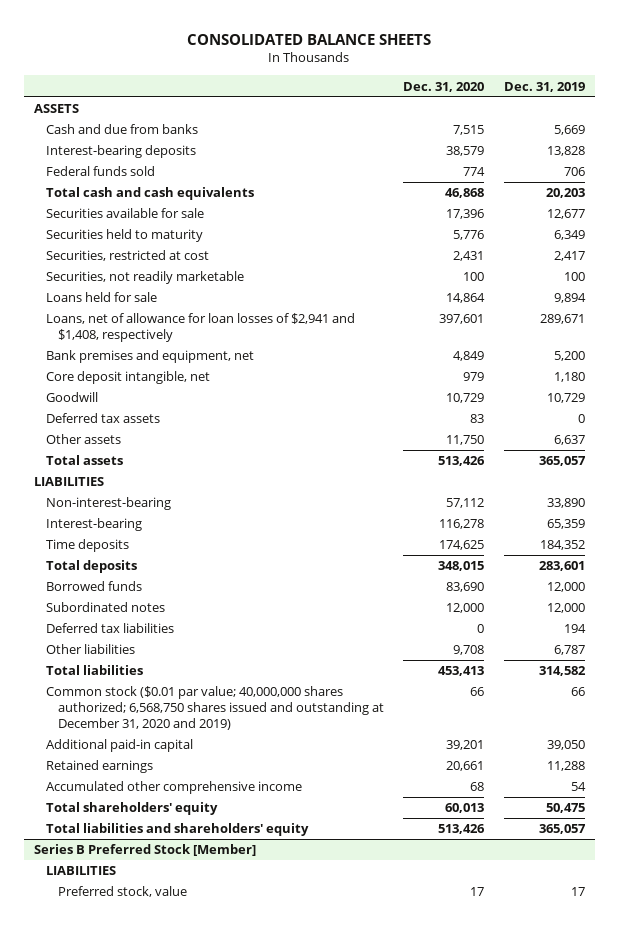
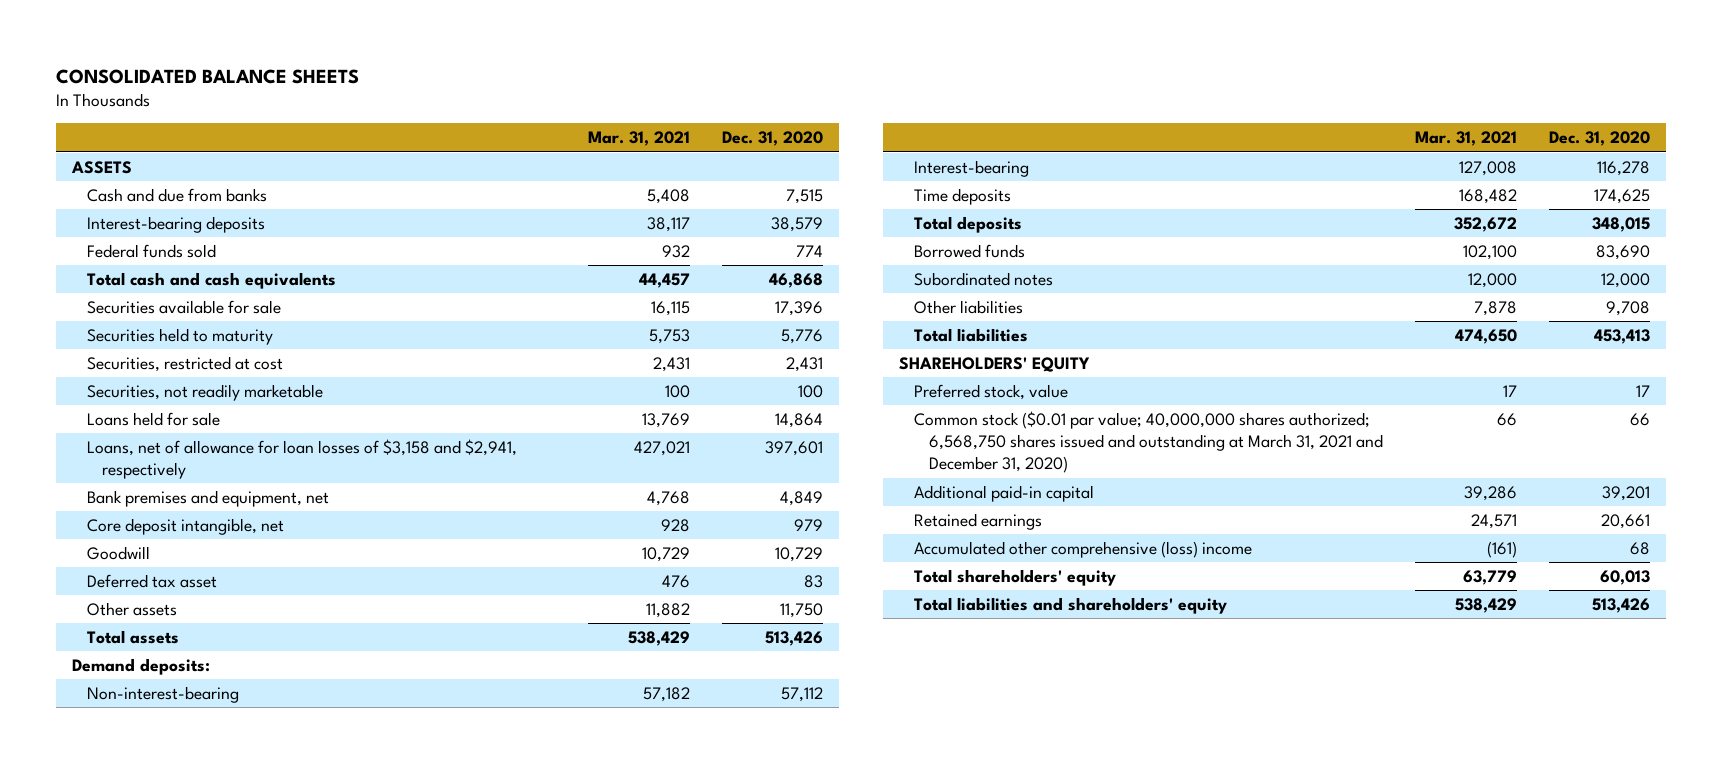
- | Dec. 31, 2020 | Dec. 31, 2019
+ | Mar. 31, 2021 | Dec. 31, 2020
- Loans, net of allowance for loan losses of $2,941 and $1,408, respectively | 397,601 | 289,671
+ Loans, net of allowance for loan losses of $3,158 and $2,941, respectively | 427,021 | 397,601
- Deferred tax assets | 83 | 0
+ Deferred tax asset | 476 | 83
- LIABILITIES
+ Demand deposits:
- Deferred tax liabilities | 0 | 194
- Common stock ($0.01 par value; 40,000,000 shares authorized; 6,568,750 shares issued and outstanding at December 31, 2020 and 2019) | 66 | 66
+ SHAREHOLDERS' EQUITY
+ Preferred stock, value | 17 | 17
+ Common stock ($0.01 par value; 40,000,000 shares authorized; 6,568,750 shares issued and outstanding at March 31, 2021 and December 31, 2020) | 66 | 66
- Accumulated other comprehensive income | 68 | 54
+ Accumulated other comprehensive (loss) income | (161) | 68
- Series B Preferred Stock [Member]
- LIABILITIES
- Preferred stock, value | 17 | 17

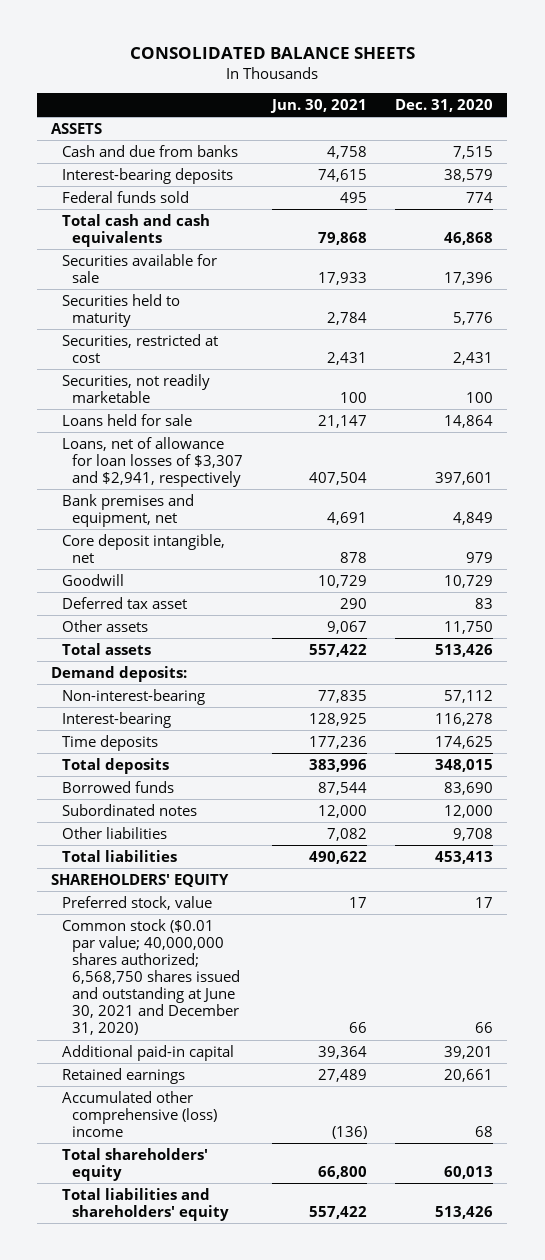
- | Mar. 31, 2021 | Dec. 31, 2020
+ | Jun. 30, 2021 | Dec. 31, 2020
- Loans, net of allowance for loan losses of $3,158 and $2,941, respectively | 427,021 | 397,601
+ Loans, net of allowance for loan losses of $3,307 and $2,941, respectively | 407,504 | 397,601
- Common stock ($0.01 par value; 40,000,000 shares authorized; 6,568,750 shares issued and outstanding at March 31, 2021 and December 31, 2020) | 66 | 66
+ Common stock ($0.01 par value; 40,000,000 shares authorized; 6,568,750 shares issued and outstanding at June 30, 2021 and December 31, 2020) | 66 | 66

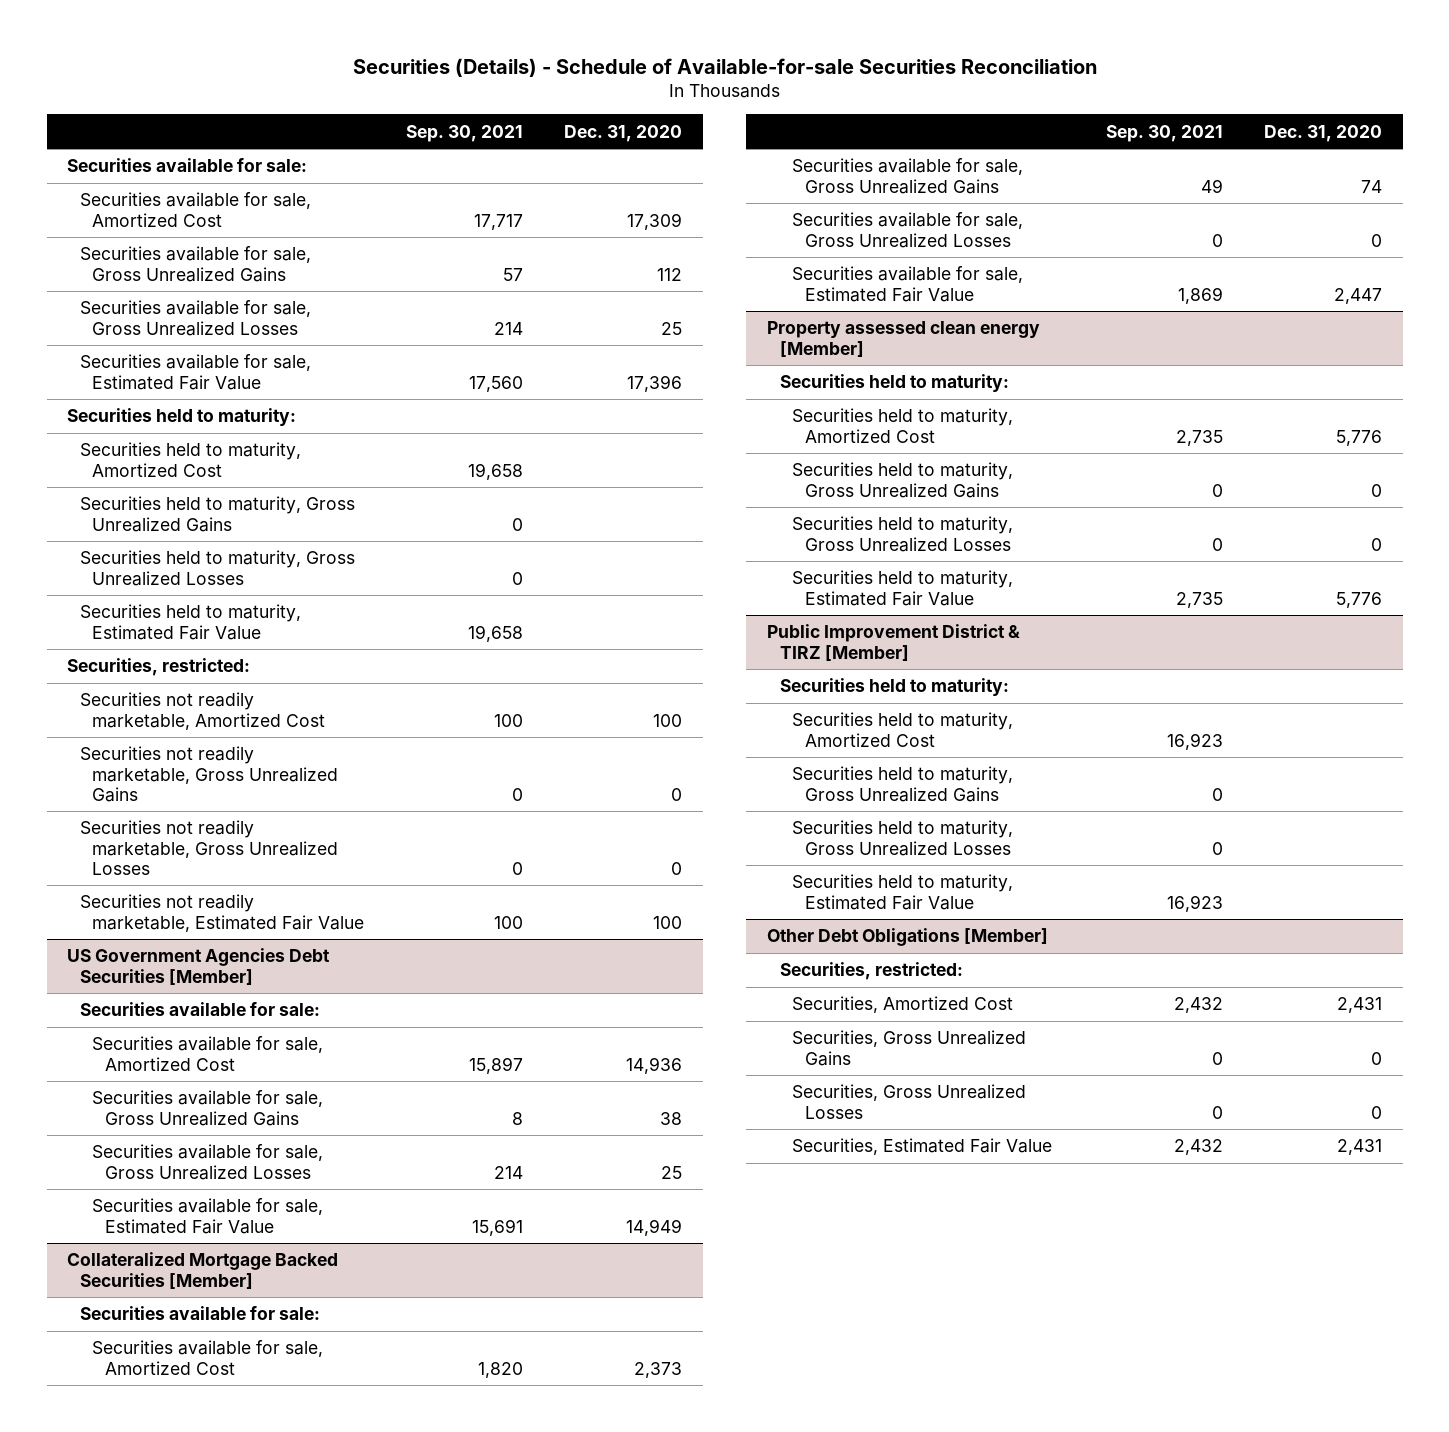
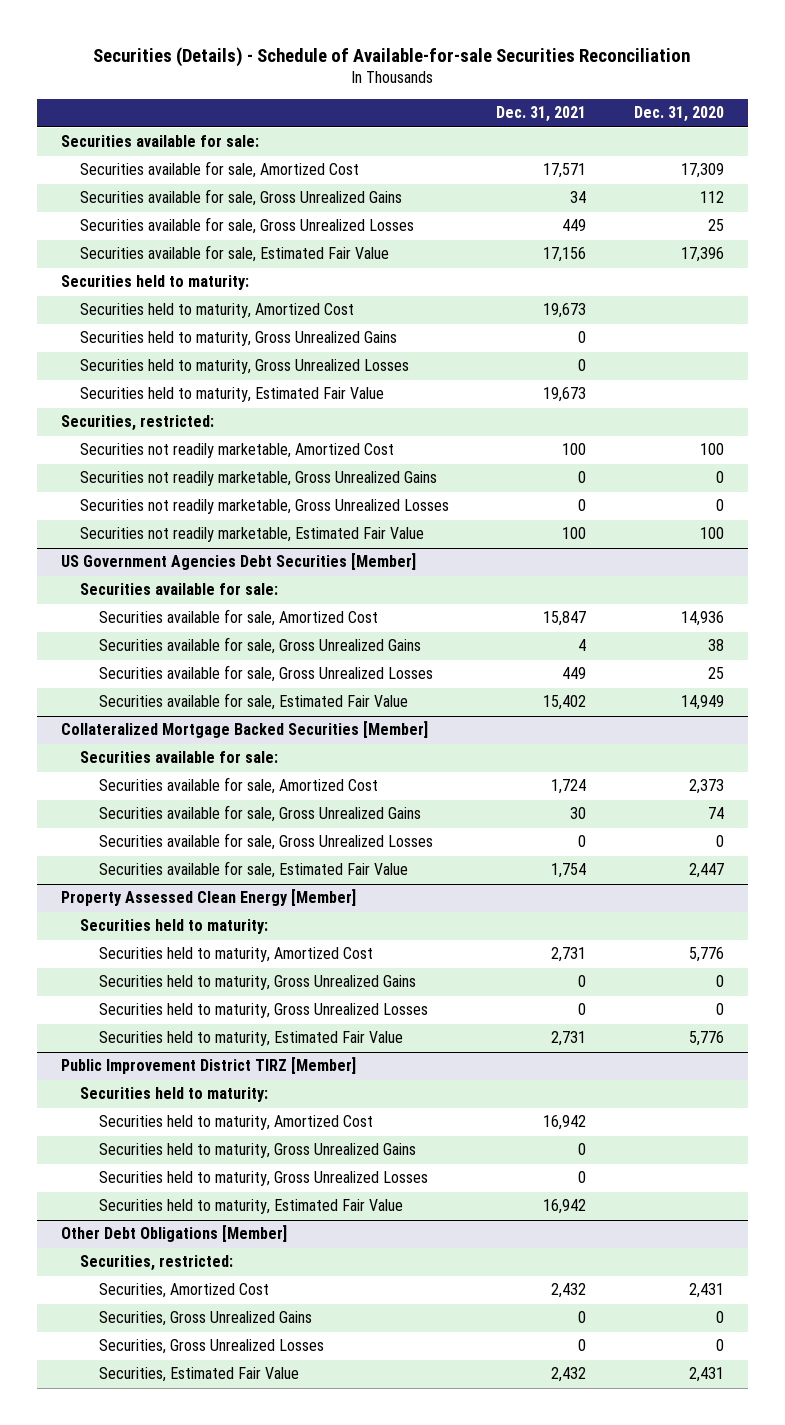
- | Sep. 30, 2021 | Dec. 31, 2020
+ | Dec. 31, 2021 | Dec. 31, 2020
- Property assessed clean energy [Member]
+ Property Assessed Clean Energy [Member]
- Public Improvement District & TIRZ [Member]
+ Public Improvement District TIRZ [Member]

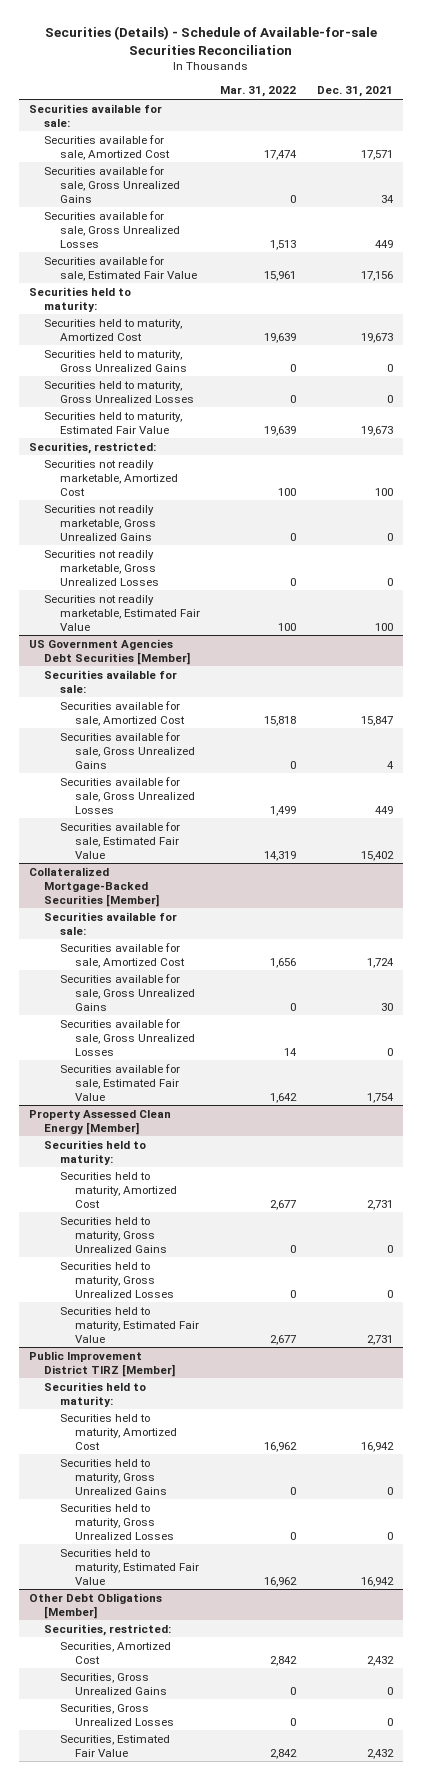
- | Dec. 31, 2021 | Dec. 31, 2020
+ | Mar. 31, 2022 | Dec. 31, 2021
- Collateralized Mortgage Backed Securities [Member]
+ Collateralized Mortgage-Backed Securities [Member]

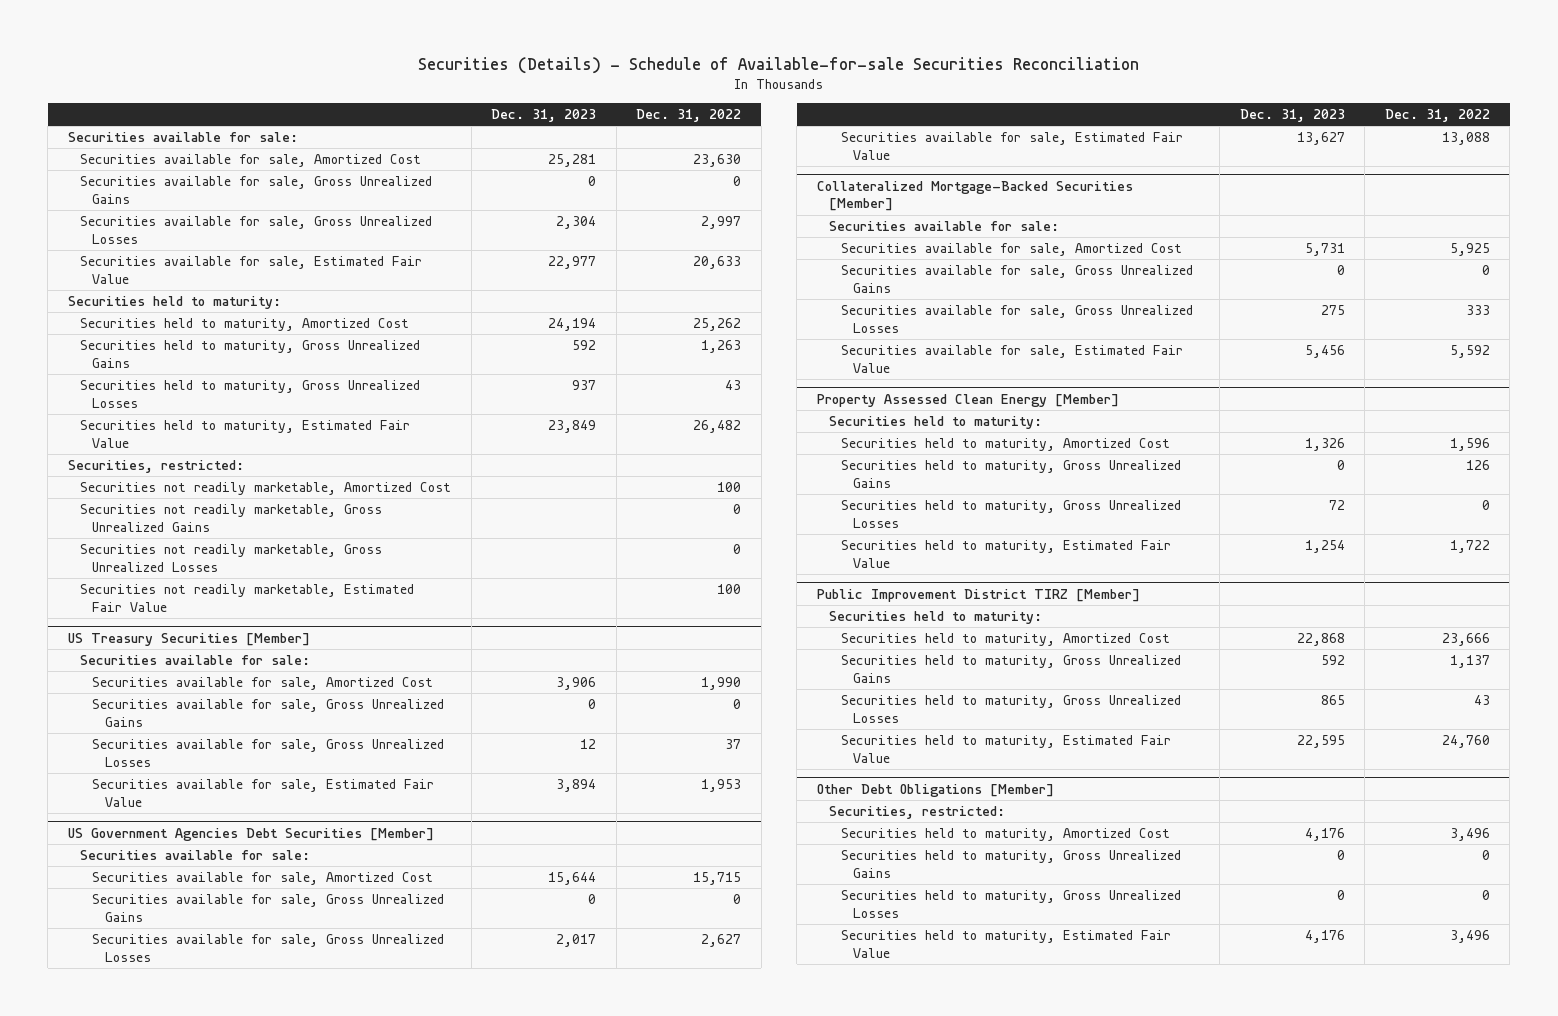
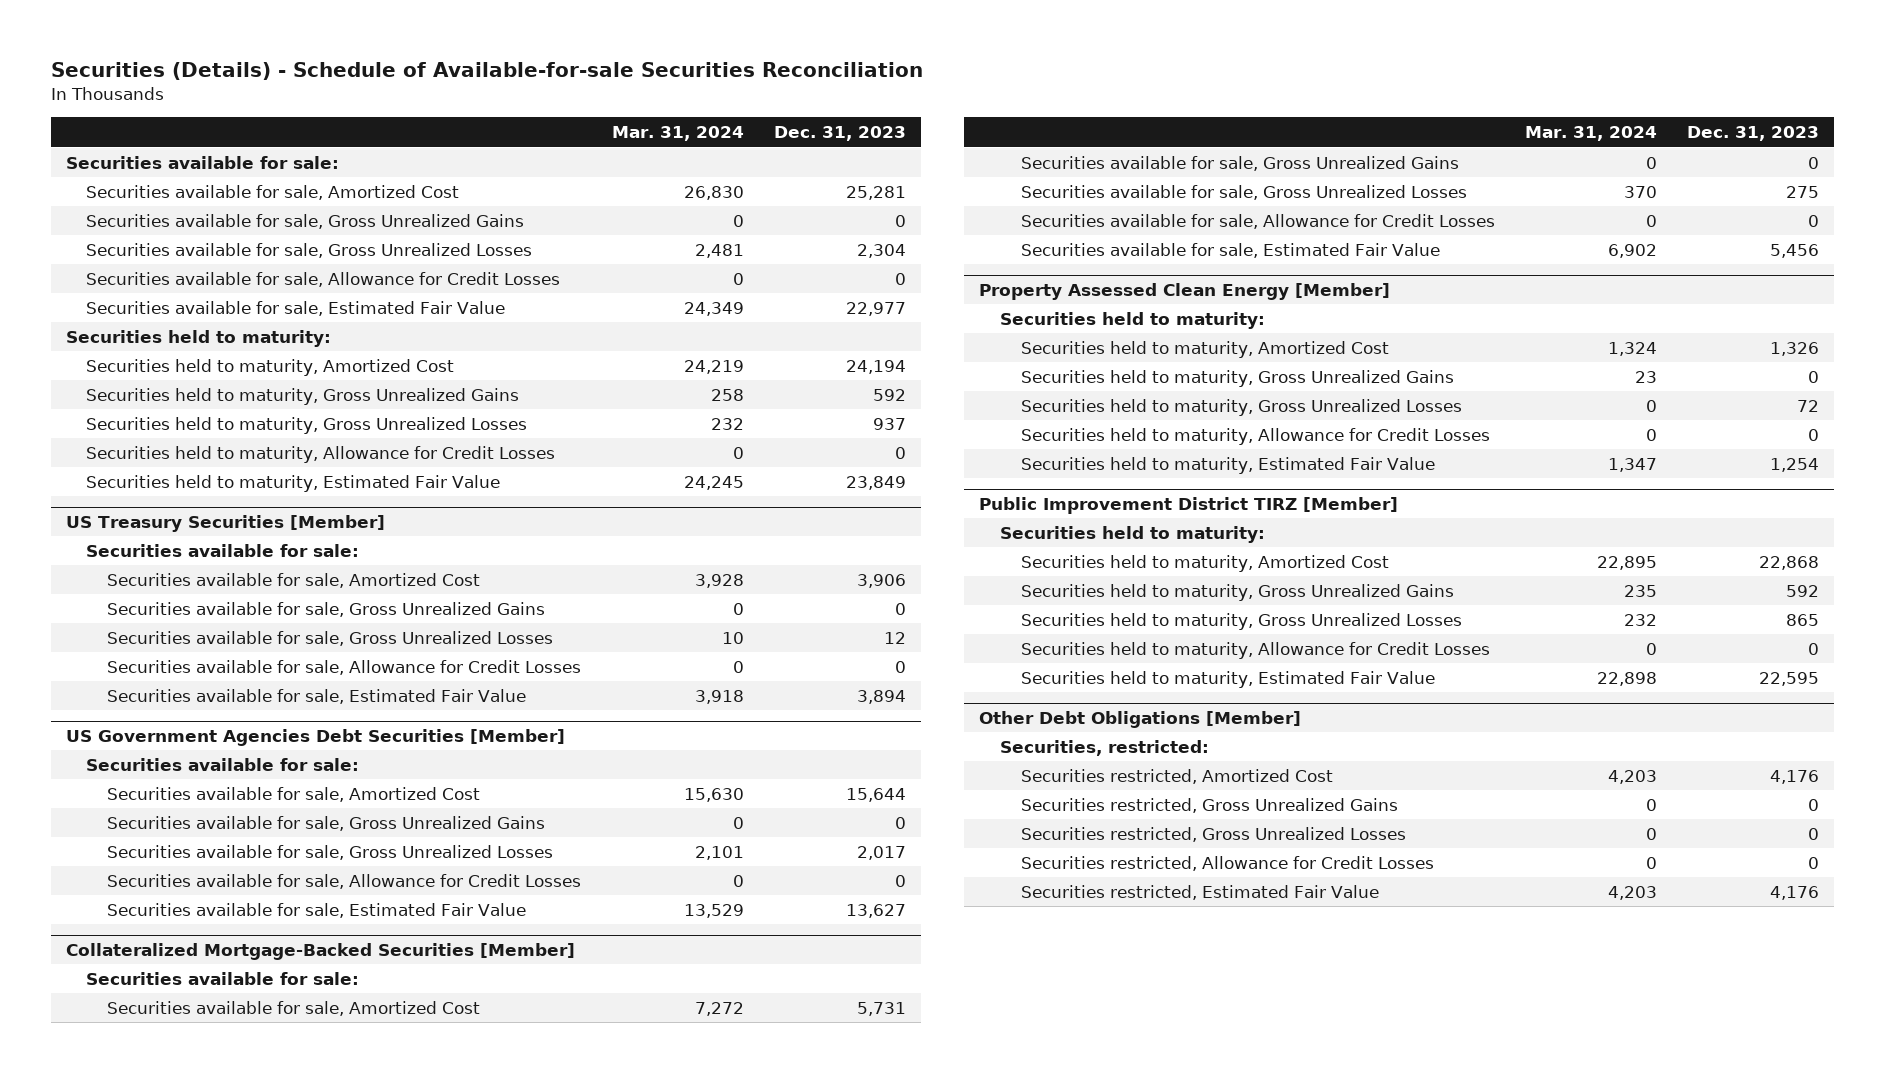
- | Dec. 31, 2023 | Dec. 31, 2022
+ | Mar. 31, 2024 | Dec. 31, 2023
+ Securities available for sale, Allowance for Credit Losses | 0 | 0
+ Securities held to maturity, Allowance for Credit Losses | 0 | 0
- Securities, restricted:
- Securities not readily marketable, Amortized Cost | | 100
- Securities not readily marketable, Gross Unrealized Gains | | 0
- Securities not readily marketable, Gross Unrealized Losses | | 0
- Securities not readily marketable, Estimated Fair Value | | 100
@ US Treasury Securities [Member]
+ Securities available for sale, Allowance for Credit Losses | 0 | 0
@ US Government Agencies Debt Securities [Member]
+ Securities available for sale, Allowance for Credit Losses | 0 | 0
@ Collateralized Mortgage-Backed Securities [Member]
+ Securities available for sale, Allowance for Credit Losses | 0 | 0
@ Property Assessed Clean Energy [Member]
+ Securities held to maturity, Allowance for Credit Losses | 0 | 0
@ Public Improvement District TIRZ [Member]
+ Securities held to maturity, Allowance for Credit Losses | 0 | 0
@ Other Debt Obligations [Member]
- Securities held to maturity, Amortized Cost | 4,176 | 3,496
- Securities held to maturity, Gross Unrealized Gains | 0 | 0
- Securities held to maturity, Gross Unrealized Losses | 0 | 0
- Securities held to maturity, Estimated Fair Value | 4,176 | 3,496
+ Securities restricted, Amortized Cost | 4,203 | 4,176
+ Securities restricted, Gross Unrealized Gains | 0 | 0
+ Securities restricted, Gross Unrealized Losses | 0 | 0
+ Securities restricted, Allowance for Credit Losses | 0 | 0
+ Securities restricted, Estimated Fair Value | 4,203 | 4,176

